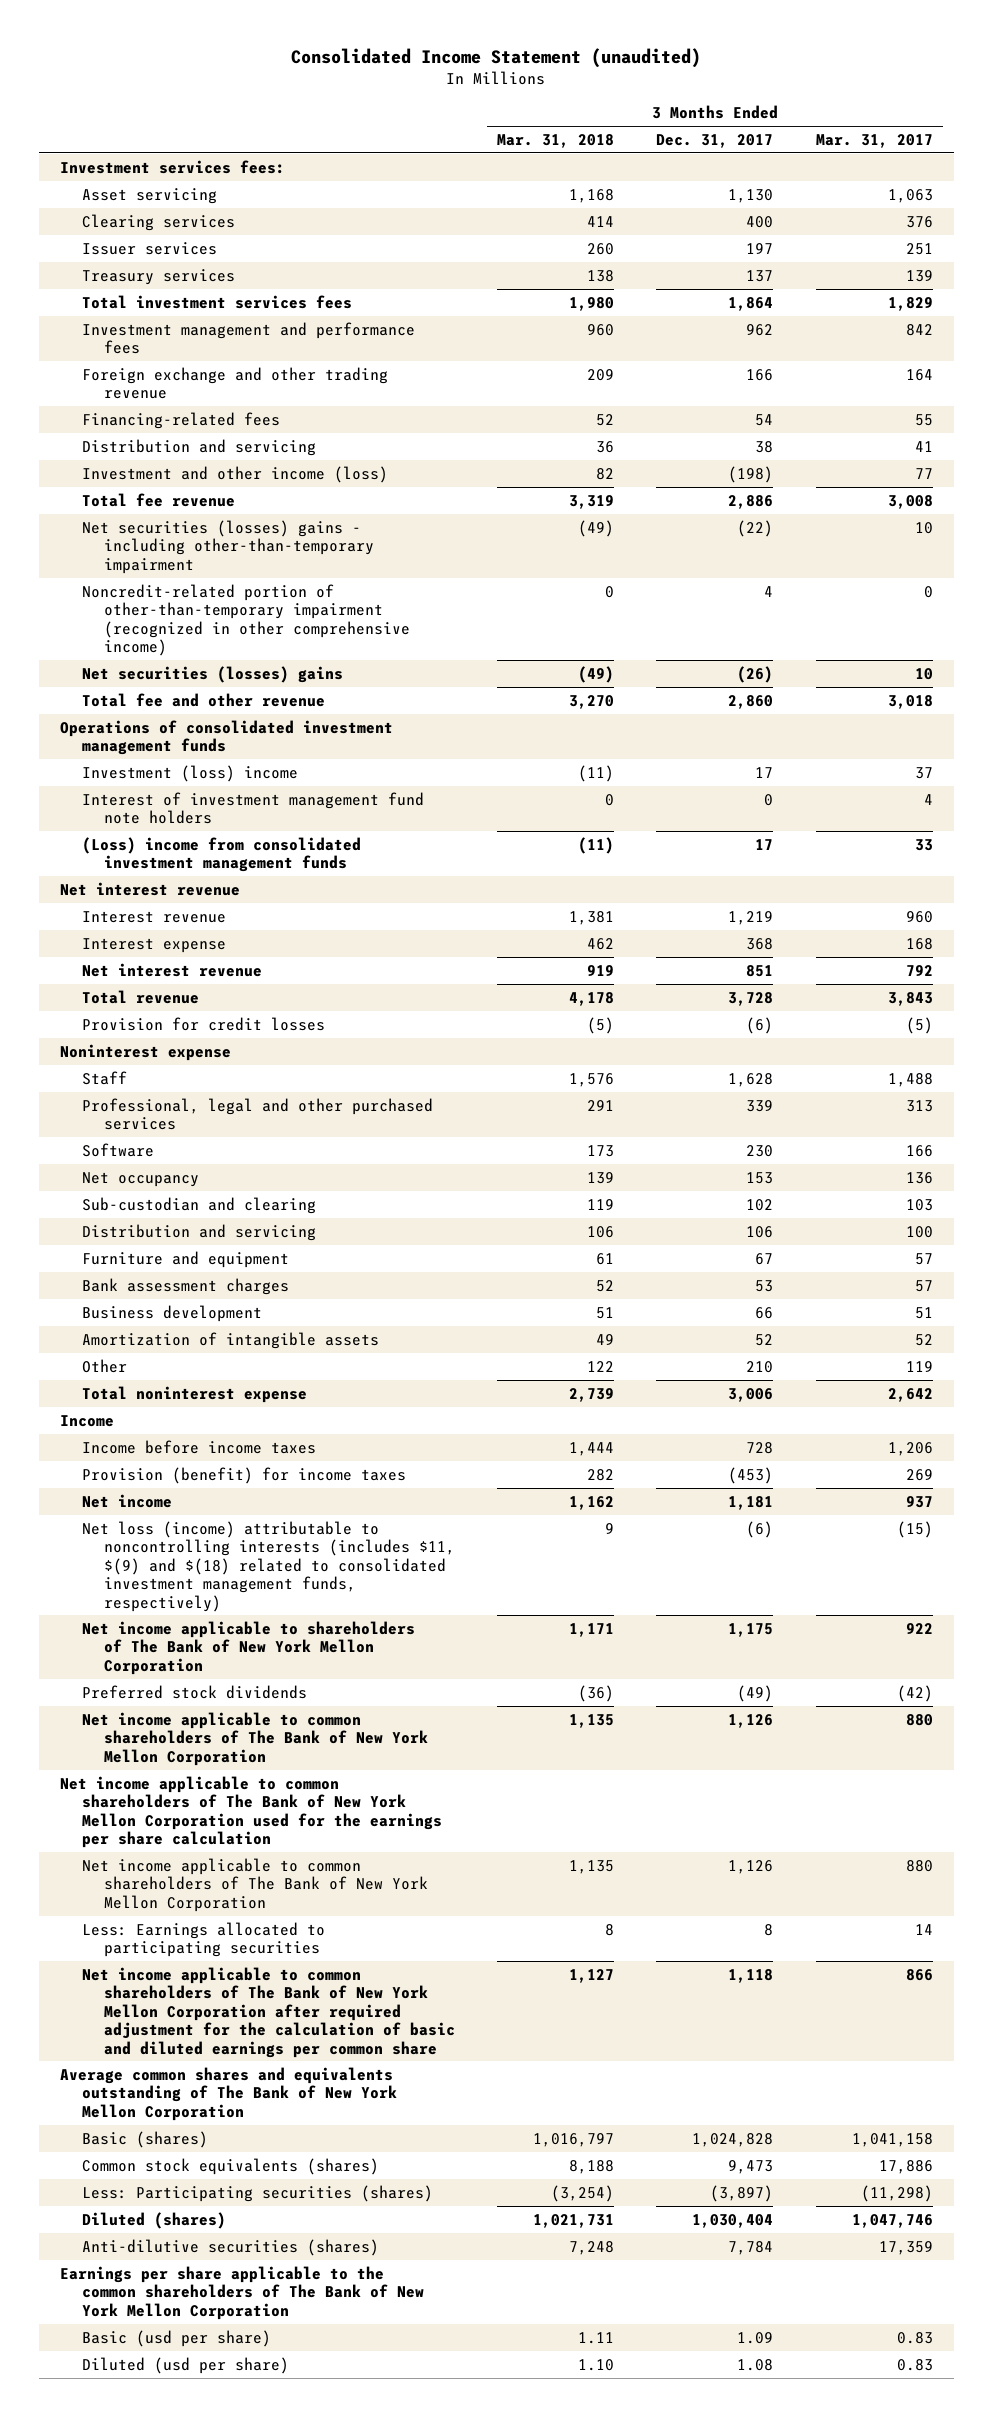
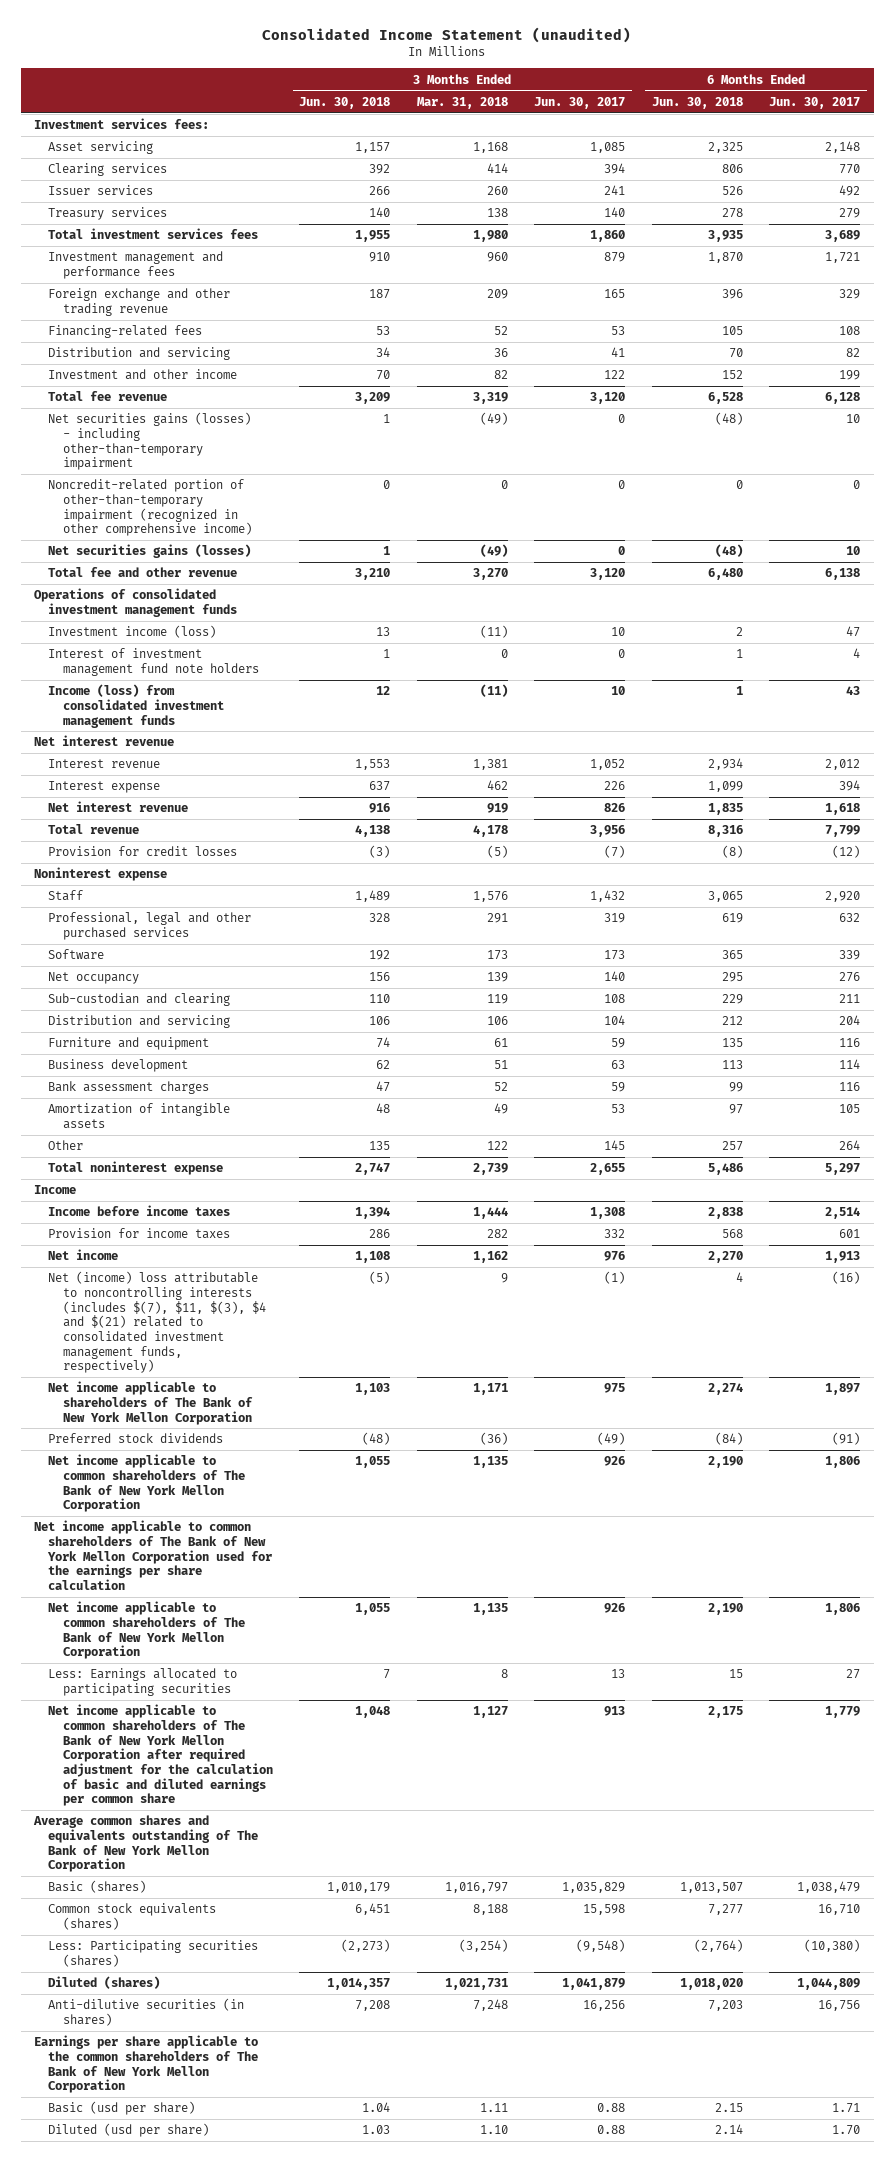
- | 3 Months Ended Mar. 31, 2018 | 3 Months Ended Dec. 31, 2017 | 3 Months Ended Mar. 31, 2017
+ | 3 Months Ended Jun. 30, 2018 | 3 Months Ended Mar. 31, 2018 | 3 Months Ended Jun. 30, 2017 | 6 Months Ended Jun. 30, 2018 | 6 Months Ended Jun. 30, 2017
- Investment and other income (loss) | 82 | (198) | 77
+ Investment and other income | 70 | 82 | 122 | 152 | 199
- Net securities (losses) gains - including other-than-temporary impairment | (49) | (22) | 10
+ Net securities gains (losses) - including other-than-temporary impairment | 1 | (49) | 0 | (48) | 10
- Net securities (losses) gains | (49) | (26) | 10
+ Net securities gains (losses) | 1 | (49) | 0 | (48) | 10
- Investment (loss) income | (11) | 17 | 37
+ Investment income (loss) | 13 | (11) | 10 | 2 | 47
- (Loss) income from consolidated investment management funds | (11) | 17 | 33
+ Income (loss) from consolidated investment management funds | 12 | (11) | 10 | 1 | 43
moved down: Bank assessment charges | 47 | 52 | 59 | 99 | 116
- Provision (benefit) for income taxes | 282 | (453) | 269
+ Provision for income taxes | 286 | 282 | 332 | 568 | 601
- Net loss (income) attributable to noncontrolling interests (includes $11, $(9) and $(18) related to consolidated investment management funds, respectively) | 9 | (6) | (15)
+ Net (income) loss attributable to noncontrolling interests (includes $(7), $11, $(3), $4 and $(21) related to consolidated investment management funds, respectively) | (5) | 9 | (1) | 4 | (16)
- Anti-dilutive securities (shares) | 7,248 | 7,784 | 17,359
+ Anti-dilutive securities (in shares) | 7,208 | 7,248 | 16,256 | 7,203 | 16,756

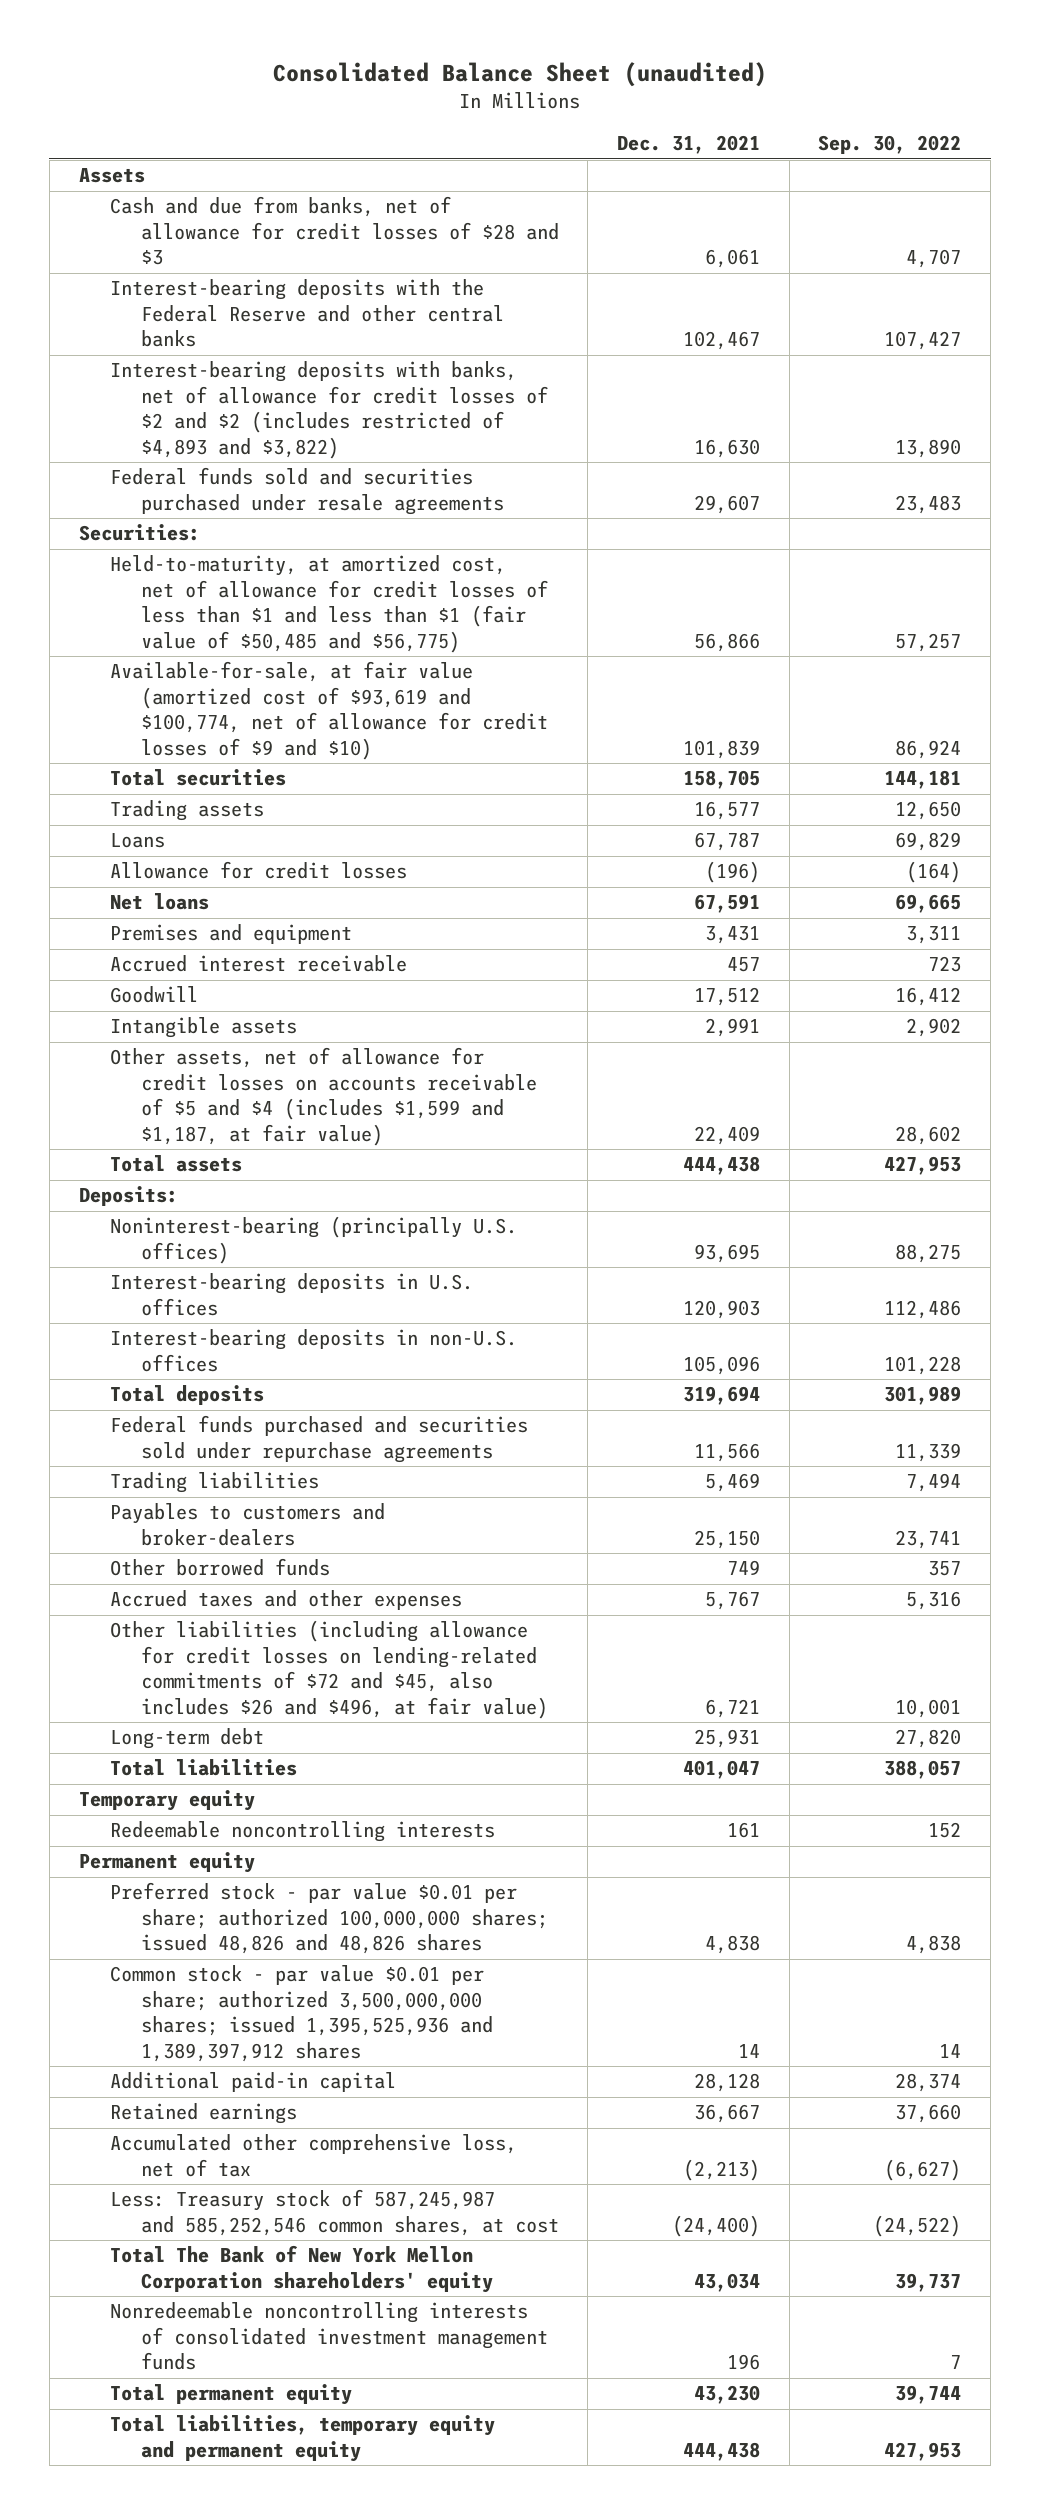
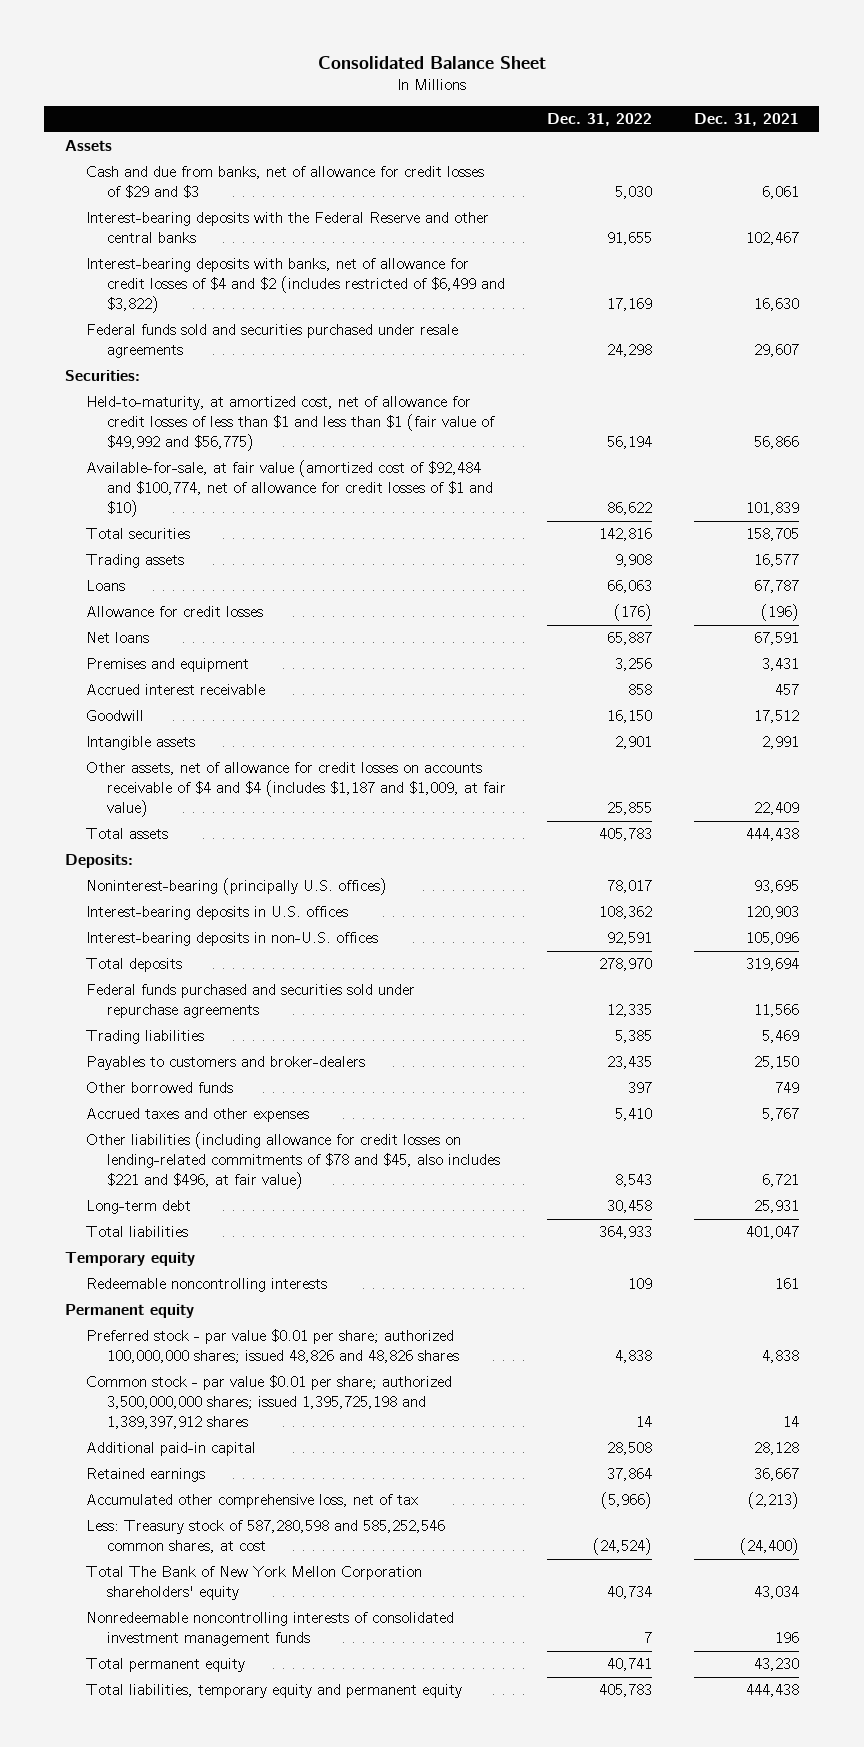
- Consolidated Balance Sheet (unaudited)
+ Consolidated Balance Sheet
- | Dec. 31, 2021 | Sep. 30, 2022
+ | Dec. 31, 2022 | Dec. 31, 2021
- Cash and due from banks, net of allowance for credit losses of $28 and $3 | 6,061 | 4,707
+ Cash and due from banks, net of allowance for credit losses of $29 and $3 | 5,030 | 6,061
- Interest-bearing deposits with banks, net of allowance for credit losses of $2 and $2 (includes restricted of $4,893 and $3,822) | 16,630 | 13,890
+ Interest-bearing deposits with banks, net of allowance for credit losses of $4 and $2 (includes restricted of $6,499 and $3,822) | 17,169 | 16,630
- Held-to-maturity, at amortized cost, net of allowance for credit losses of less than $1 and less than $1 (fair value of $50,485 and $56,775) | 56,866 | 57,257
- Available-for-sale, at fair value (amortized cost of $93,619 and $100,774, net of allowance for credit losses of $9 and $10) | 101,839 | 86,924
+ Held-to-maturity, at amortized cost, net of allowance for credit losses of less than $1 and less than $1 (fair value of $49,992 and $56,775) | 56,194 | 56,866
+ Available-for-sale, at fair value (amortized cost of $92,484 and $100,774, net of allowance for credit losses of $1 and $10) | 86,622 | 101,839
- Other assets, net of allowance for credit losses on accounts receivable of $5 and $4 (includes $1,599 and $1,187, at fair value) | 22,409 | 28,602
+ Other assets, net of allowance for credit losses on accounts receivable of $4 and $4 (includes $1,187 and $1,009, at fair value) | 25,855 | 22,409
- Other liabilities (including allowance for credit losses on lending-related commitments of $72 and $45, also includes $26 and $496, at fair value) | 6,721 | 10,001
+ Other liabilities (including allowance for credit losses on lending-related commitments of $78 and $45, also includes $221 and $496, at fair value) | 8,543 | 6,721
- Common stock - par value $0.01 per share; authorized 3,500,000,000 shares; issued 1,395,525,936 and 1,389,397,912 shares | 14 | 14
+ Common stock - par value $0.01 per share; authorized 3,500,000,000 shares; issued 1,395,725,198 and 1,389,397,912 shares | 14 | 14
- Less: Treasury stock of 587,245,987 and 585,252,546 common shares, at cost | (24,400) | (24,522)
+ Less: Treasury stock of 587,280,598 and 585,252,546 common shares, at cost | (24,524) | (24,400)

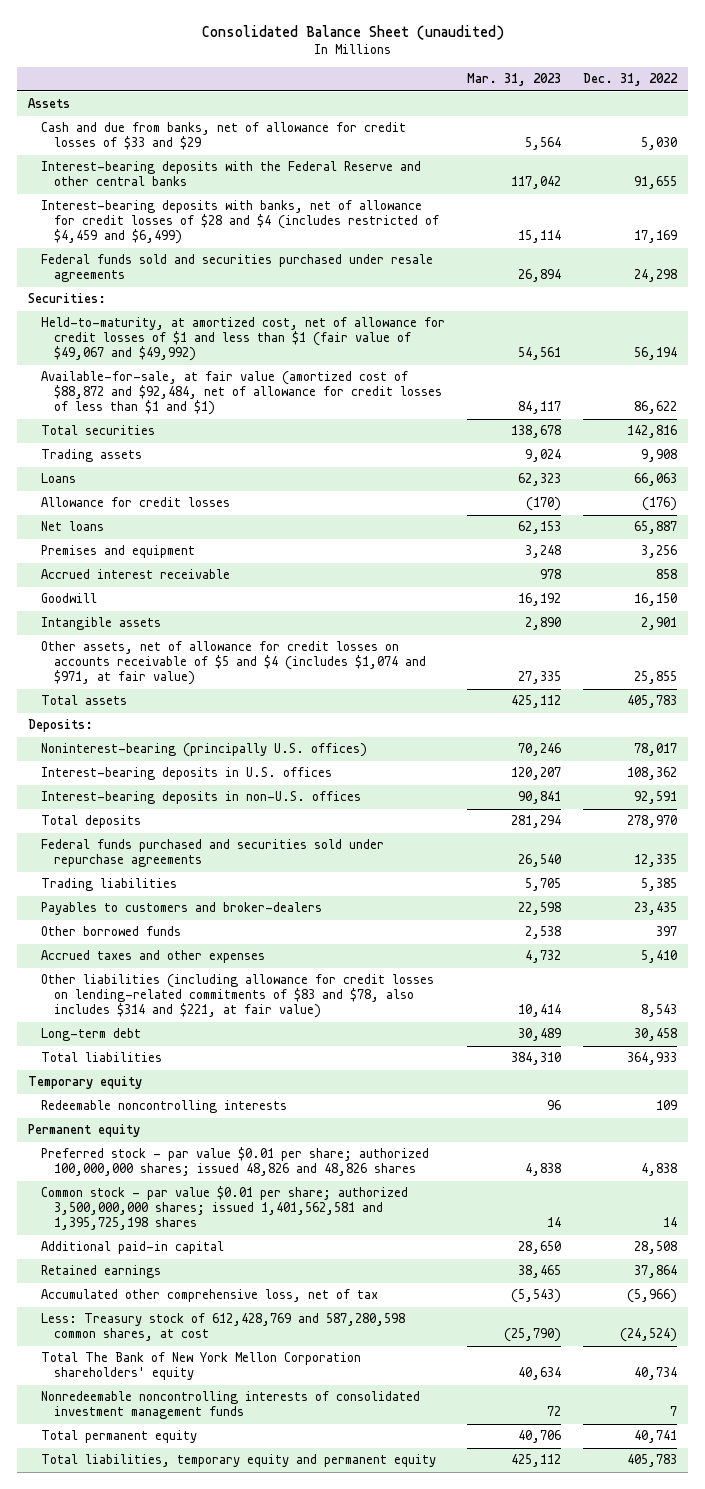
- Consolidated Balance Sheet
+ Consolidated Balance Sheet (unaudited)
- | Dec. 31, 2022 | Dec. 31, 2021
+ | Mar. 31, 2023 | Dec. 31, 2022
- Cash and due from banks, net of allowance for credit losses of $29 and $3 | 5,030 | 6,061
+ Cash and due from banks, net of allowance for credit losses of $33 and $29 | 5,564 | 5,030
- Interest-bearing deposits with banks, net of allowance for credit losses of $4 and $2 (includes restricted of $6,499 and $3,822) | 17,169 | 16,630
+ Interest-bearing deposits with banks, net of allowance for credit losses of $28 and $4 (includes restricted of $4,459 and $6,499) | 15,114 | 17,169
- Held-to-maturity, at amortized cost, net of allowance for credit losses of less than $1 and less than $1 (fair value of $49,992 and $56,775) | 56,194 | 56,866
- Available-for-sale, at fair value (amortized cost of $92,484 and $100,774, net of allowance for credit losses of $1 and $10) | 86,622 | 101,839
+ Held-to-maturity, at amortized cost, net of allowance for credit losses of $1 and less than $1 (fair value of $49,067 and $49,992) | 54,561 | 56,194
+ Available-for-sale, at fair value (amortized cost of $88,872 and $92,484, net of allowance for credit losses of less than $1 and $1) | 84,117 | 86,622
- Other assets, net of allowance for credit losses on accounts receivable of $4 and $4 (includes $1,187 and $1,009, at fair value) | 25,855 | 22,409
+ Other assets, net of allowance for credit losses on accounts receivable of $5 and $4 (includes $1,074 and $971, at fair value) | 27,335 | 25,855
- Other liabilities (including allowance for credit losses on lending-related commitments of $78 and $45, also includes $221 and $496, at fair value) | 8,543 | 6,721
+ Other liabilities (including allowance for credit losses on lending-related commitments of $83 and $78, also includes $314 and $221, at fair value) | 10,414 | 8,543
- Common stock - par value $0.01 per share; authorized 3,500,000,000 shares; issued 1,395,725,198 and 1,389,397,912 shares | 14 | 14
+ Common stock - par value $0.01 per share; authorized 3,500,000,000 shares; issued 1,401,562,581 and 1,395,725,198 shares | 14 | 14
- Less: Treasury stock of 587,280,598 and 585,252,546 common shares, at cost | (24,524) | (24,400)
+ Less: Treasury stock of 612,428,769 and 587,280,598 common shares, at cost | (25,790) | (24,524)

